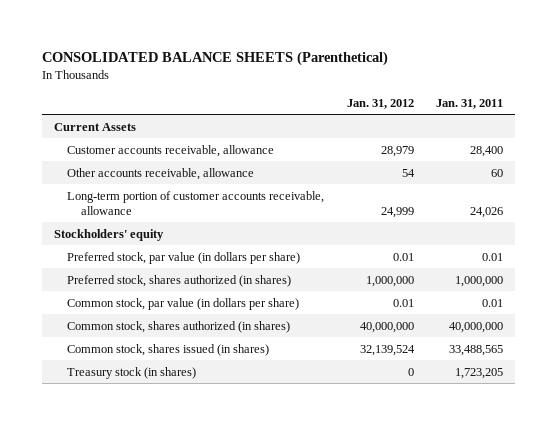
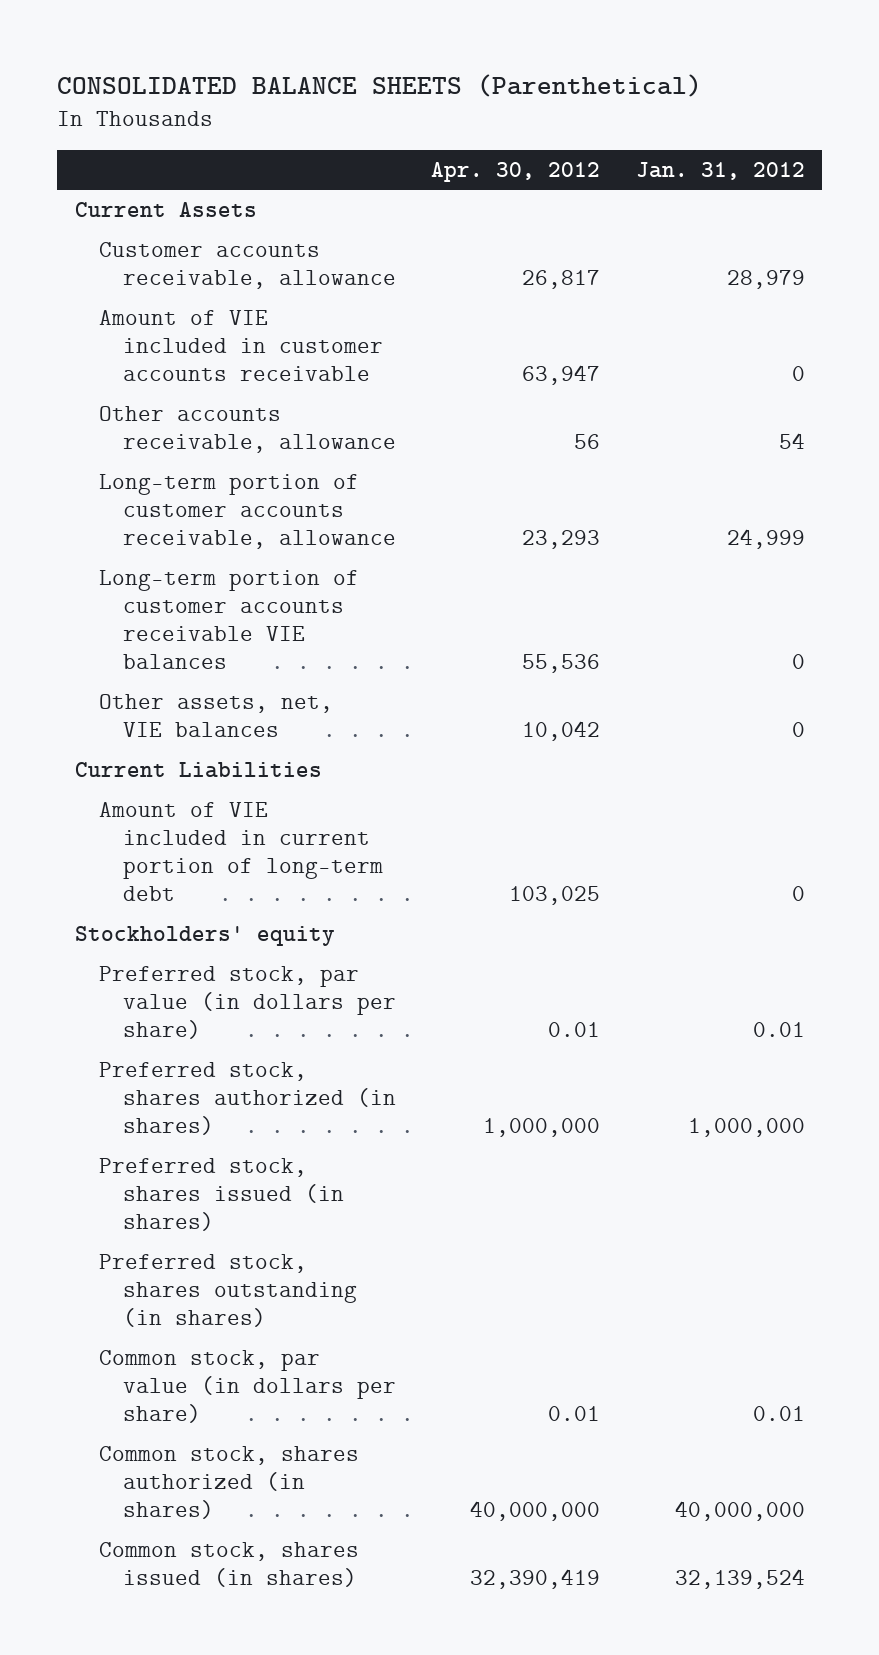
- | Jan. 31, 2012 | Jan. 31, 2011
+ | Apr. 30, 2012 | Jan. 31, 2012
+ Amount of VIE included in customer accounts receivable | 63,947 | 0
+ Long-term portion of customer accounts receivable VIE balances | 55,536 | 0
+ Other assets, net, VIE balances | 10,042 | 0
+ Current Liabilities
+ Amount of VIE included in current portion of long-term debt | 103,025 | 0
+ Preferred stock, shares issued (in shares)
+ Preferred stock, shares outstanding (in shares)
- Treasury stock (in shares) | 0 | 1,723,205

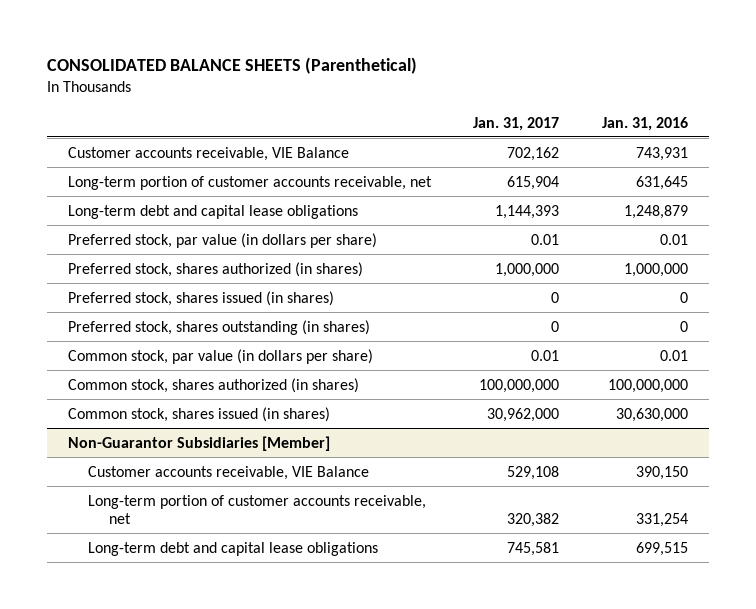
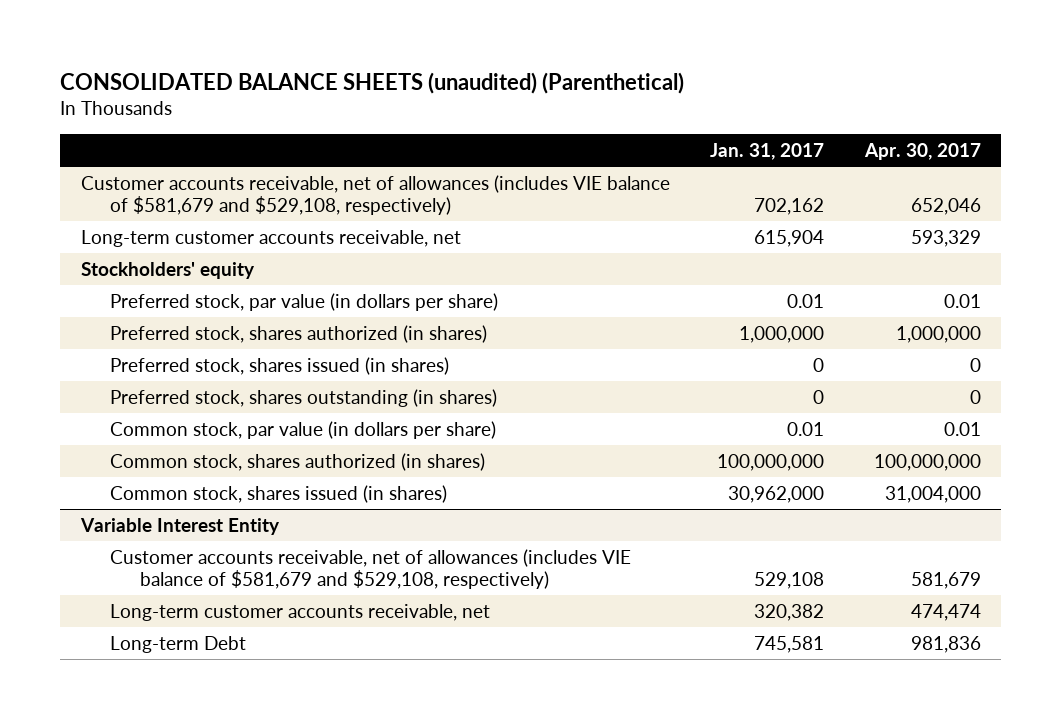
- CONSOLIDATED BALANCE SHEETS (Parenthetical)
+ CONSOLIDATED BALANCE SHEETS (unaudited) (Parenthetical)
- | Jan. 31, 2017 | Jan. 31, 2016
+ | Jan. 31, 2017 | Apr. 30, 2017
- Customer accounts receivable, VIE Balance | 702,162 | 743,931
- Long-term portion of customer accounts receivable, net | 615,904 | 631,645
- Long-term debt and capital lease obligations | 1,144,393 | 1,248,879
+ Customer accounts receivable, net of allowances (includes VIE balance of $581,679 and $529,108, respectively) | 702,162 | 652,046
+ Long-term customer accounts receivable, net | 615,904 | 593,329
+ Stockholders' equity
- Non-Guarantor Subsidiaries [Member]
- Customer accounts receivable, VIE Balance | 529,108 | 390,150
- Long-term portion of customer accounts receivable, net | 320,382 | 331,254
- Long-term debt and capital lease obligations | 745,581 | 699,515
+ Variable Interest Entity
+ Customer accounts receivable, net of allowances (includes VIE balance of $581,679 and $529,108, respectively) | 529,108 | 581,679
+ Long-term customer accounts receivable, net | 320,382 | 474,474
+ Long-term Debt | 745,581 | 981,836

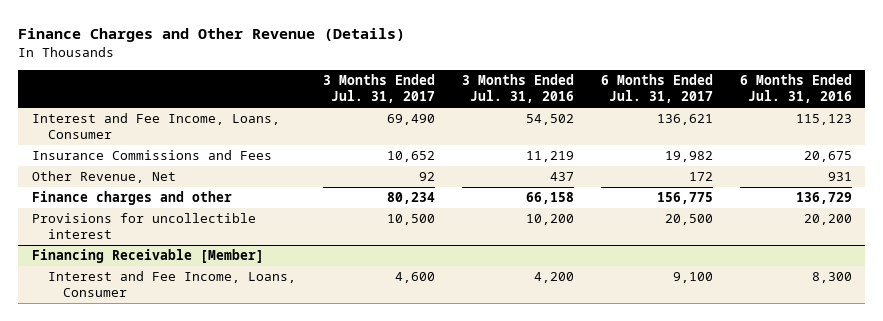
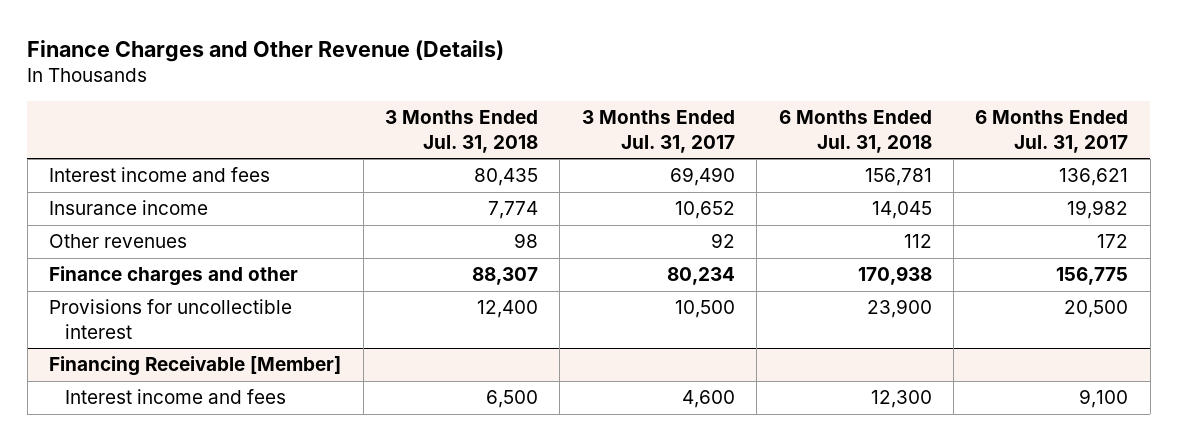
- | 3 Months Ended Jul. 31, 2017 | 3 Months Ended Jul. 31, 2016 | 6 Months Ended Jul. 31, 2017 | 6 Months Ended Jul. 31, 2016
+ | 3 Months Ended Jul. 31, 2018 | 3 Months Ended Jul. 31, 2017 | 6 Months Ended Jul. 31, 2018 | 6 Months Ended Jul. 31, 2017
- Interest and Fee Income, Loans, Consumer | 69,490 | 54,502 | 136,621 | 115,123
- Insurance Commissions and Fees | 10,652 | 11,219 | 19,982 | 20,675
- Other Revenue, Net | 92 | 437 | 172 | 931
+ Interest income and fees | 80,435 | 69,490 | 156,781 | 136,621
+ Insurance income | 7,774 | 10,652 | 14,045 | 19,982
+ Other revenues | 98 | 92 | 112 | 172
@ Financing Receivable [Member]
- Interest and Fee Income, Loans, Consumer | 4,600 | 4,200 | 9,100 | 8,300
+ Interest income and fees | 6,500 | 4,600 | 12,300 | 9,100

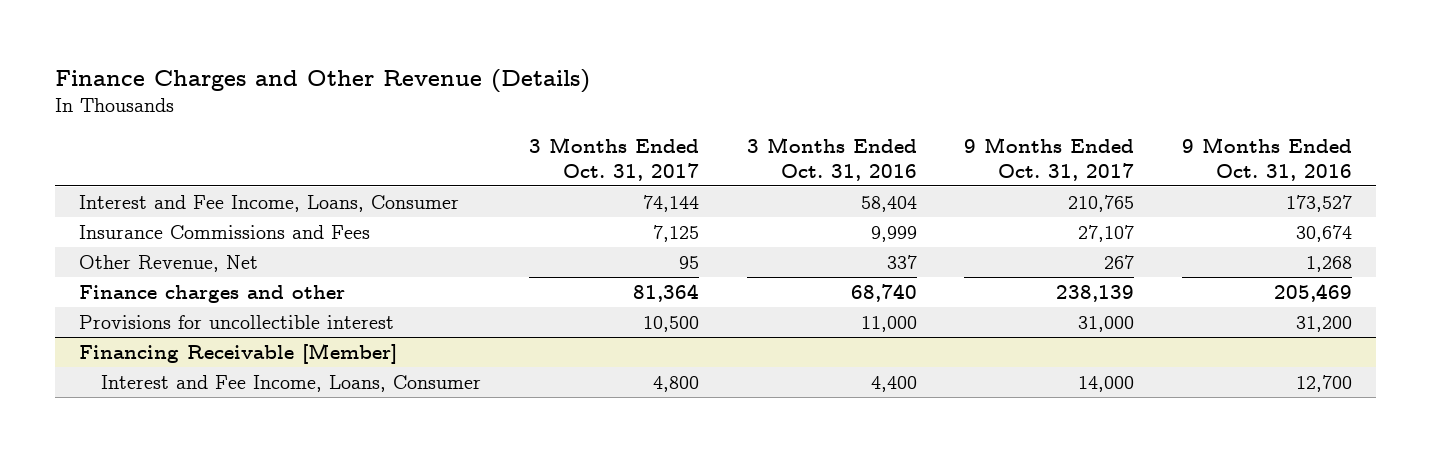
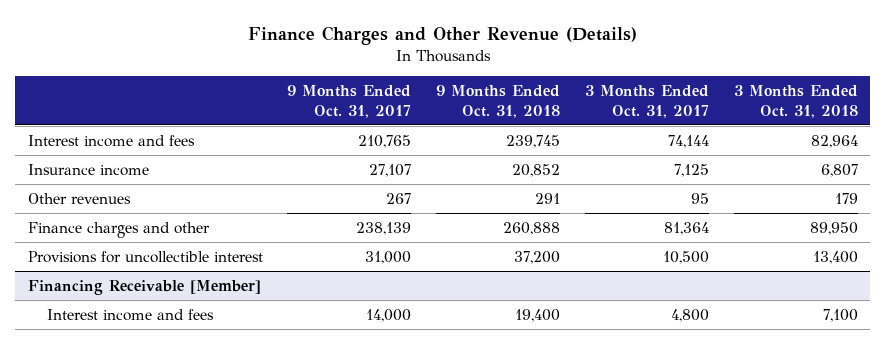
- | 3 Months Ended Oct. 31, 2017 | 3 Months Ended Oct. 31, 2016 | 9 Months Ended Oct. 31, 2017 | 9 Months Ended Oct. 31, 2016
+ | 9 Months Ended Oct. 31, 2017 | 9 Months Ended Oct. 31, 2018 | 3 Months Ended Oct. 31, 2017 | 3 Months Ended Oct. 31, 2018
- Interest and Fee Income, Loans, Consumer | 74,144 | 58,404 | 210,765 | 173,527
- Insurance Commissions and Fees | 7,125 | 9,999 | 27,107 | 30,674
- Other Revenue, Net | 95 | 337 | 267 | 1,268
+ Interest income and fees | 210,765 | 239,745 | 74,144 | 82,964
+ Insurance income | 27,107 | 20,852 | 7,125 | 6,807
+ Other revenues | 267 | 291 | 95 | 179
@ Financing Receivable [Member]
- Interest and Fee Income, Loans, Consumer | 4,800 | 4,400 | 14,000 | 12,700
+ Interest income and fees | 14,000 | 19,400 | 4,800 | 7,100

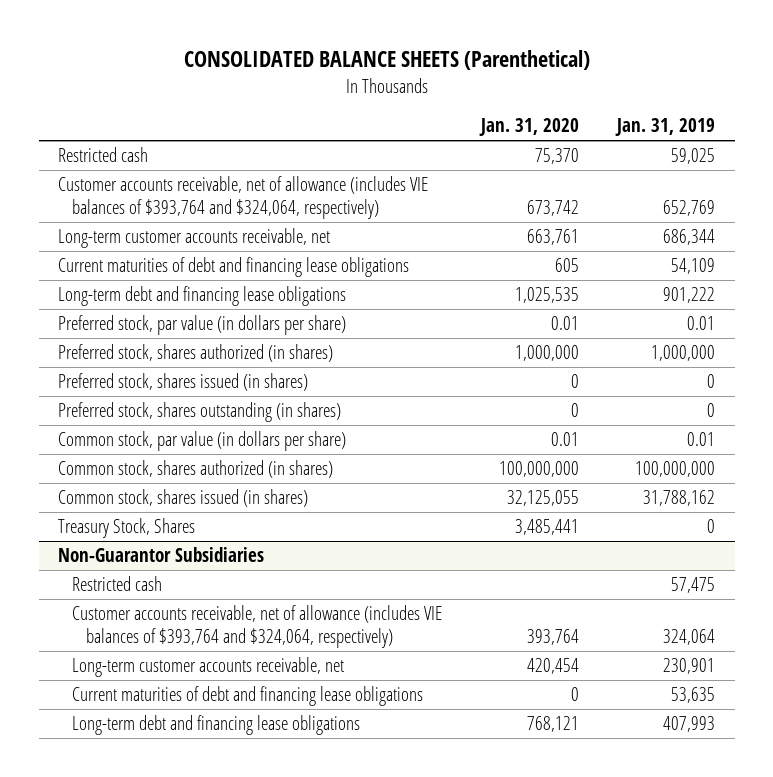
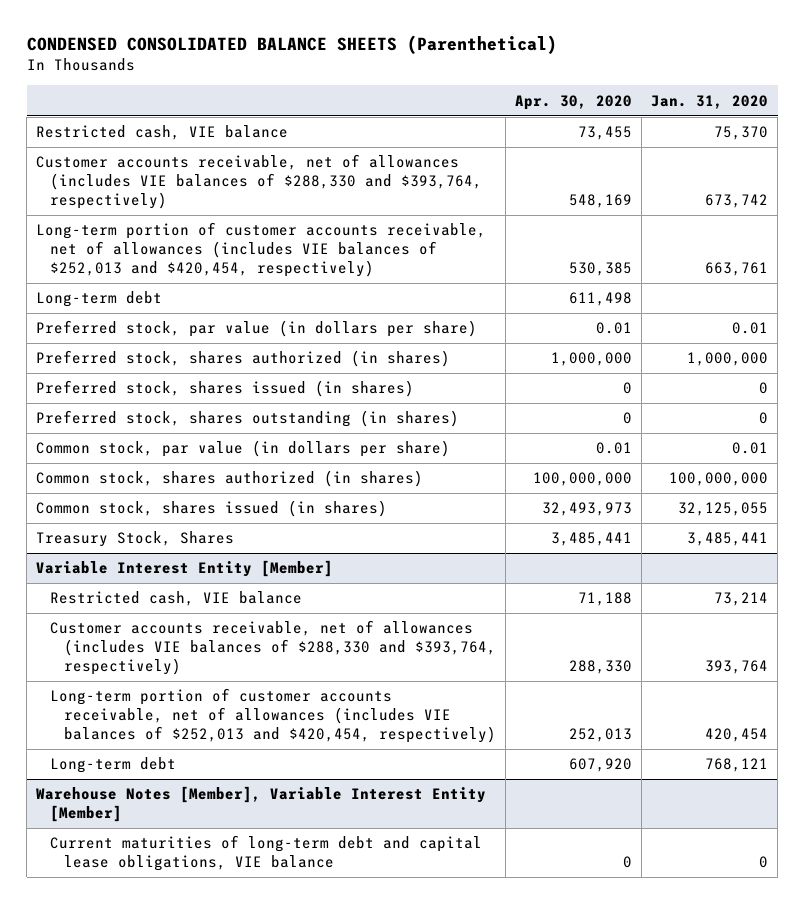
- CONSOLIDATED BALANCE SHEETS (Parenthetical)
+ CONDENSED CONSOLIDATED BALANCE SHEETS (Parenthetical)
- | Jan. 31, 2020 | Jan. 31, 2019
+ | Apr. 30, 2020 | Jan. 31, 2020
- Restricted cash | 75,370 | 59,025
- Customer accounts receivable, net of allowance (includes VIE balances of $393,764 and $324,064, respectively) | 673,742 | 652,769
- Long-term customer accounts receivable, net | 663,761 | 686,344
- Current maturities of debt and financing lease obligations | 605 | 54,109
- Long-term debt and financing lease obligations | 1,025,535 | 901,222
+ Restricted cash, VIE balance | 73,455 | 75,370
+ Customer accounts receivable, net of allowances (includes VIE balances of $288,330 and $393,764, respectively) | 548,169 | 673,742
+ Long-term portion of customer accounts receivable, net of allowances (includes VIE balances of $252,013 and $420,454, respectively) | 530,385 | 663,761
+ Long-term debt | 611,498 |
- Non-Guarantor Subsidiaries
- Restricted cash | | 57,475
- Customer accounts receivable, net of allowance (includes VIE balances of $393,764 and $324,064, respectively) | 393,764 | 324,064
- Long-term customer accounts receivable, net | 420,454 | 230,901
- Current maturities of debt and financing lease obligations | 0 | 53,635
- Long-term debt and financing lease obligations | 768,121 | 407,993
+ Variable Interest Entity [Member]
+ Restricted cash, VIE balance | 71,188 | 73,214
+ Customer accounts receivable, net of allowances (includes VIE balances of $288,330 and $393,764, respectively) | 288,330 | 393,764
+ Long-term portion of customer accounts receivable, net of allowances (includes VIE balances of $252,013 and $420,454, respectively) | 252,013 | 420,454
+ Long-term debt | 607,920 | 768,121
+ Warehouse Notes [Member], Variable Interest Entity [Member]
+ Current maturities of long-term debt and capital lease obligations, VIE balance | 0 | 0

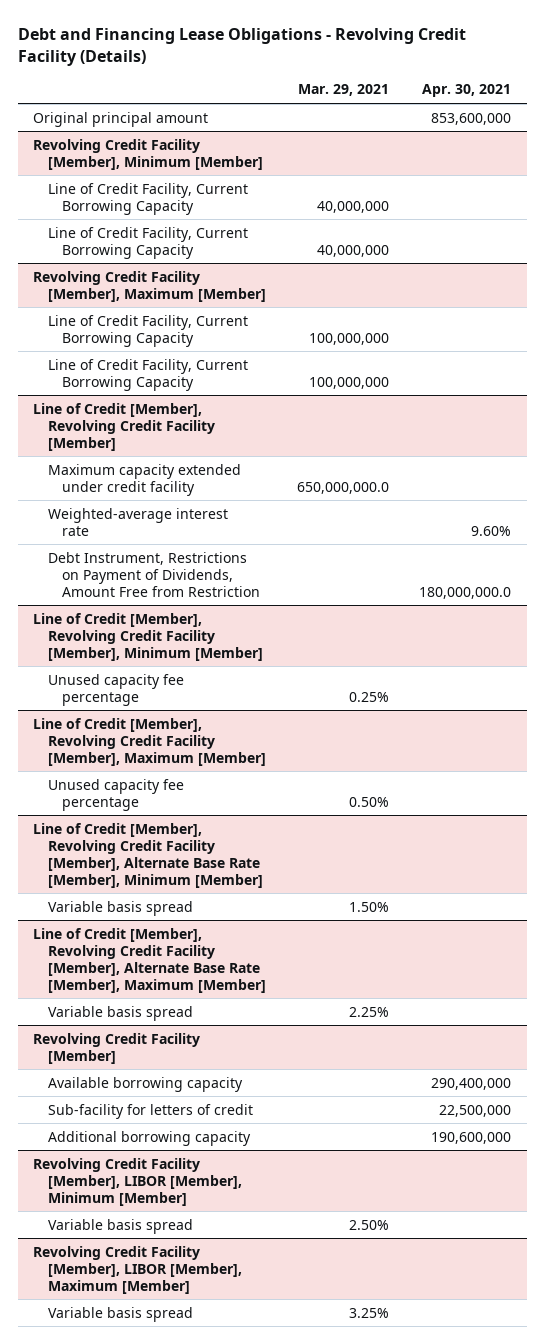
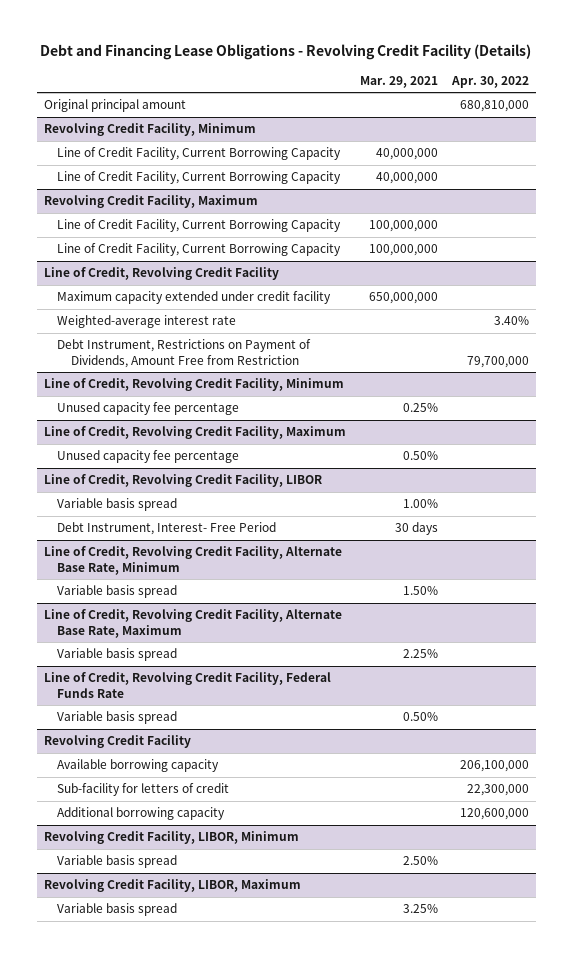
- | Mar. 29, 2021 | Apr. 30, 2021
+ | Mar. 29, 2021 | Apr. 30, 2022
- Revolving Credit Facility [Member], Minimum [Member]
+ Revolving Credit Facility, Minimum
- Revolving Credit Facility [Member], Maximum [Member]
+ Revolving Credit Facility, Maximum
- Line of Credit [Member], Revolving Credit Facility [Member]
- Maximum capacity extended under credit facility | 650,000,000.0 |
+ Line of Credit, Revolving Credit Facility
+ Maximum capacity extended under credit facility | 650,000,000 |
- Line of Credit [Member], Revolving Credit Facility [Member], Minimum [Member]
+ Line of Credit, Revolving Credit Facility, Minimum
- Line of Credit [Member], Revolving Credit Facility [Member], Maximum [Member]
+ Line of Credit, Revolving Credit Facility, Maximum
- Line of Credit [Member], Revolving Credit Facility [Member], Alternate Base Rate [Member], Minimum [Member]
+ Line of Credit, Revolving Credit Facility, LIBOR
+ Variable basis spread | 1.00% |
+ Debt Instrument, Interest- Free Period | 30 days |
+ Line of Credit, Revolving Credit Facility, Alternate Base Rate, Minimum
- Line of Credit [Member], Revolving Credit Facility [Member], Alternate Base Rate [Member], Maximum [Member]
+ Line of Credit, Revolving Credit Facility, Alternate Base Rate, Maximum
- Revolving Credit Facility [Member]
+ Line of Credit, Revolving Credit Facility, Federal Funds Rate
+ Variable basis spread | 0.50% |
+ Revolving Credit Facility
- Revolving Credit Facility [Member], LIBOR [Member], Minimum [Member]
+ Revolving Credit Facility, LIBOR, Minimum
- Revolving Credit Facility [Member], LIBOR [Member], Maximum [Member]
+ Revolving Credit Facility, LIBOR, Maximum

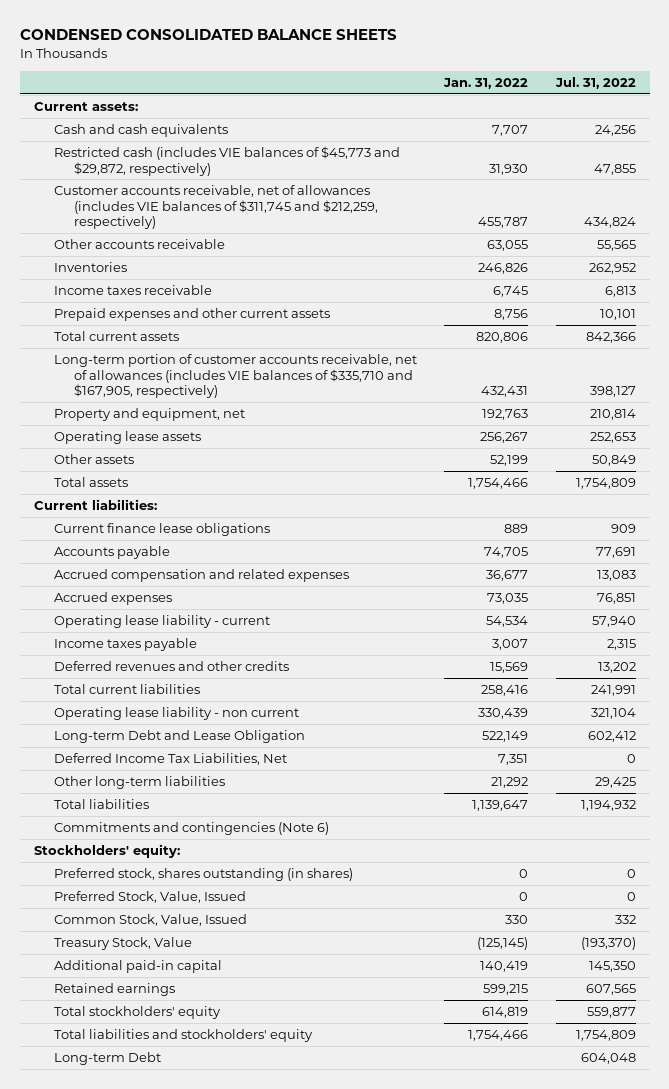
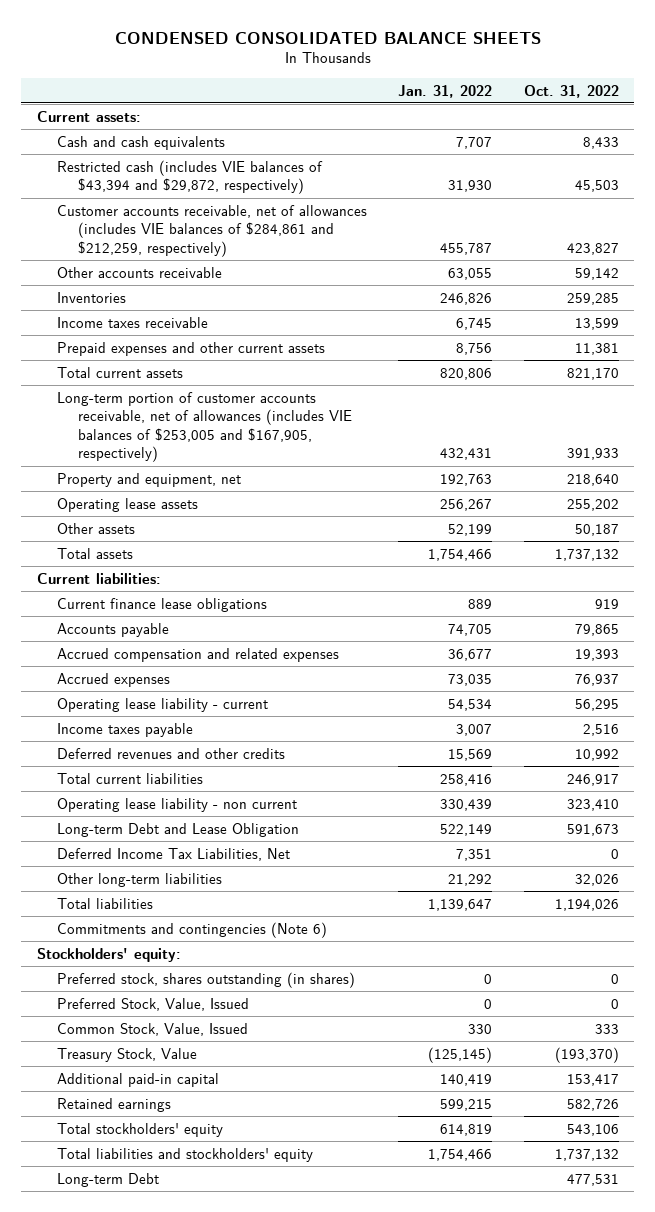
- | Jan. 31, 2022 | Jul. 31, 2022
+ | Jan. 31, 2022 | Oct. 31, 2022
- Restricted cash (includes VIE balances of $45,773 and $29,872, respectively) | 31,930 | 47,855
- Customer accounts receivable, net of allowances (includes VIE balances of $311,745 and $212,259, respectively) | 455,787 | 434,824
+ Restricted cash (includes VIE balances of $43,394 and $29,872, respectively) | 31,930 | 45,503
+ Customer accounts receivable, net of allowances (includes VIE balances of $284,861 and $212,259, respectively) | 455,787 | 423,827
- Long-term portion of customer accounts receivable, net of allowances (includes VIE balances of $335,710 and $167,905, respectively) | 432,431 | 398,127
+ Long-term portion of customer accounts receivable, net of allowances (includes VIE balances of $253,005 and $167,905, respectively) | 432,431 | 391,933

